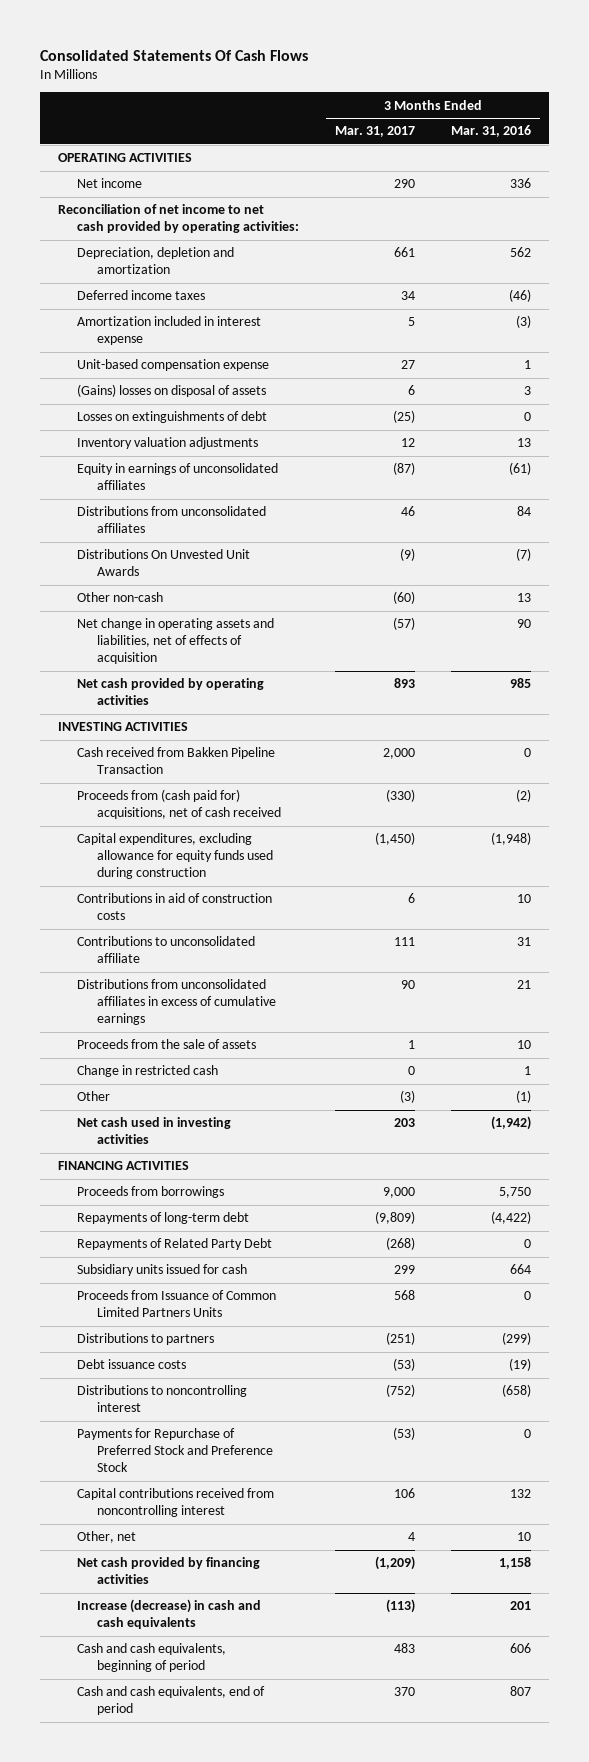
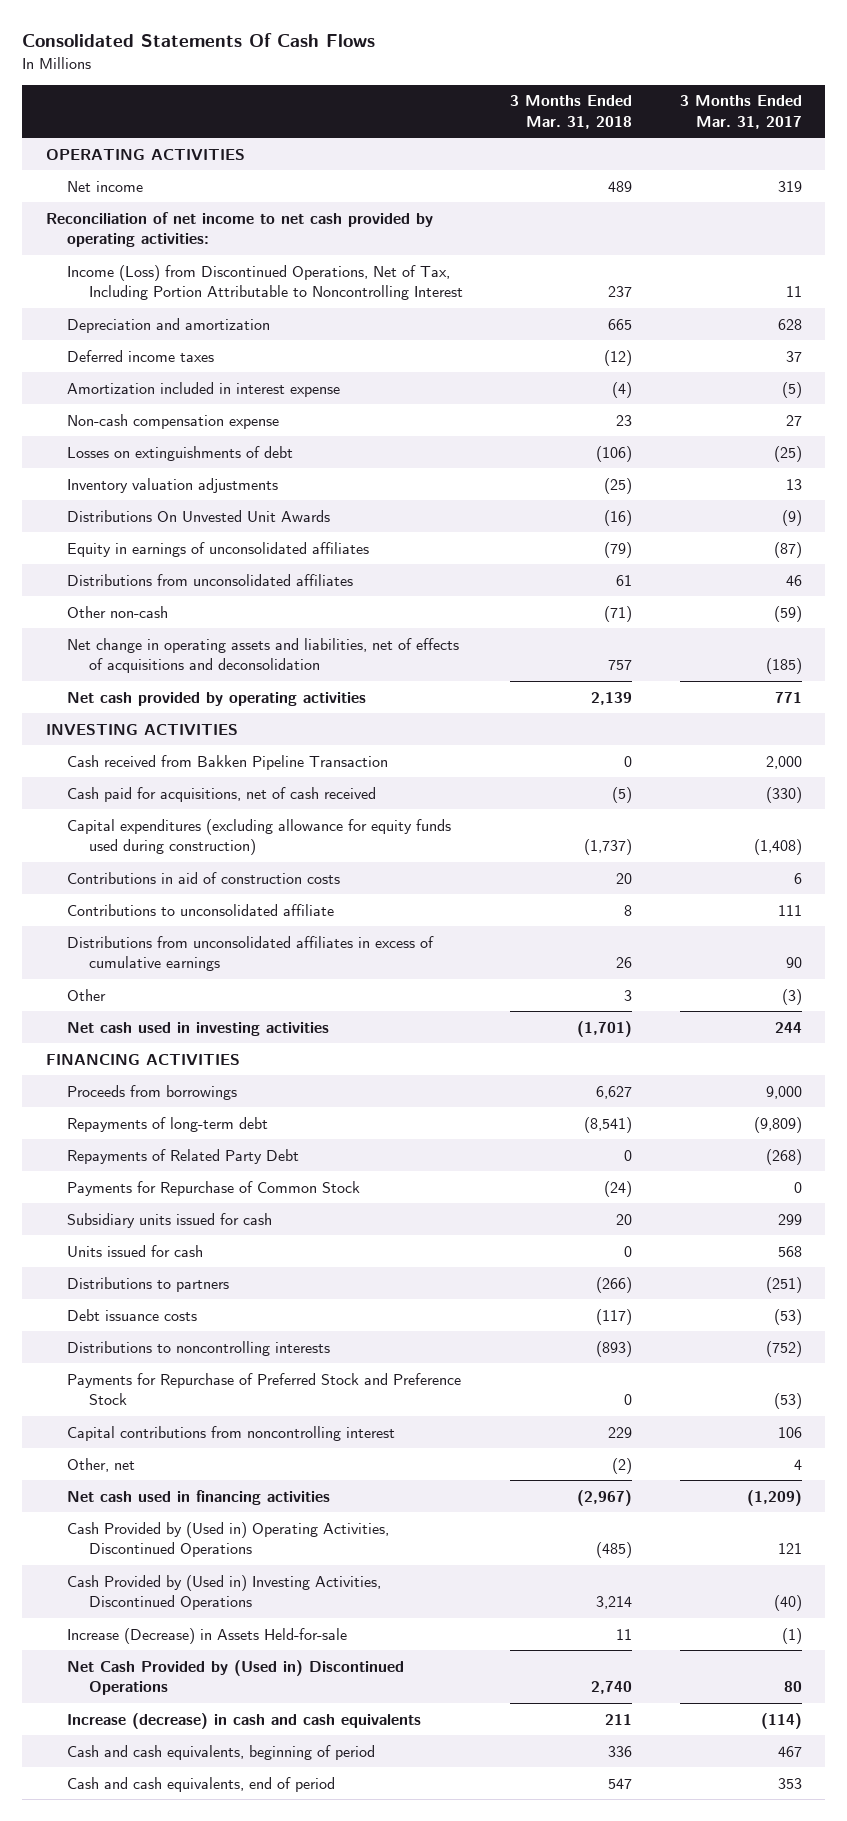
- | 3 Months Ended Mar. 31, 2017 | 3 Months Ended Mar. 31, 2016
+ | 3 Months Ended Mar. 31, 2018 | 3 Months Ended Mar. 31, 2017
- Net income | 290 | 336
+ Net income | 489 | 319
- Depreciation, depletion and amortization | 661 | 562
- Deferred income taxes | 34 | (46)
- Amortization included in interest expense | 5 | (3)
- Unit-based compensation expense | 27 | 1
- (Gains) losses on disposal of assets | 6 | 3
+ Income (Loss) from Discontinued Operations, Net of Tax, Including Portion Attributable to Noncontrolling Interest | 237 | 11
+ Depreciation and amortization | 665 | 628
+ Deferred income taxes | (12) | 37
+ Amortization included in interest expense | (4) | (5)
+ Non-cash compensation expense | 23 | 27
- Inventory valuation adjustments | 12 | 13
+ Inventory valuation adjustments | (25) | 13
moved up: Distributions On Unvested Unit Awards | (16) | (9)
- Other non-cash | (60) | 13
- Net change in operating assets and liabilities, net of effects of acquisition | (57) | 90
- Net cash provided by operating activities | 893 | 985
+ Other non-cash | (71) | (59)
+ Net change in operating assets and liabilities, net of effects of acquisitions and deconsolidation | 757 | (185)
+ Net cash provided by operating activities | 2,139 | 771
- Proceeds from (cash paid for) acquisitions, net of cash received | (330) | (2)
- Capital expenditures, excluding allowance for equity funds used during construction | (1,450) | (1,948)
+ Cash paid for acquisitions, net of cash received | (5) | (330)
+ Capital expenditures (excluding allowance for equity funds used during construction) | (1,737) | (1,408)
- Proceeds from the sale of assets | 1 | 10
- Change in restricted cash | 0 | 1
- Net cash used in investing activities | 203 | (1,942)
+ Net cash used in investing activities | (1,701) | 244
+ Payments for Repurchase of Common Stock | (24) | 0
- Proceeds from Issuance of Common Limited Partners Units | 568 | 0
+ Units issued for cash | 0 | 568
- Distributions to noncontrolling interest | (752) | (658)
+ Distributions to noncontrolling interests | (893) | (752)
- Capital contributions received from noncontrolling interest | 106 | 132
+ Capital contributions from noncontrolling interest | 229 | 106
- Net cash provided by financing activities | (1,209) | 1,158
- Increase (decrease) in cash and cash equivalents | (113) | 201
- Cash and cash equivalents, beginning of period | 483 | 606
- Cash and cash equivalents, end of period | 370 | 807
+ Net cash used in financing activities | (2,967) | (1,209)
+ Cash Provided by (Used in) Operating Activities, Discontinued Operations | (485) | 121
+ Cash Provided by (Used in) Investing Activities, Discontinued Operations | 3,214 | (40)
+ Increase (Decrease) in Assets Held-for-sale | 11 | (1)
+ Net Cash Provided by (Used in) Discontinued Operations | 2,740 | 80
+ Increase (decrease) in cash and cash equivalents | 211 | (114)
+ Cash and cash equivalents, beginning of period | 336 | 467
+ Cash and cash equivalents, end of period | 547 | 353

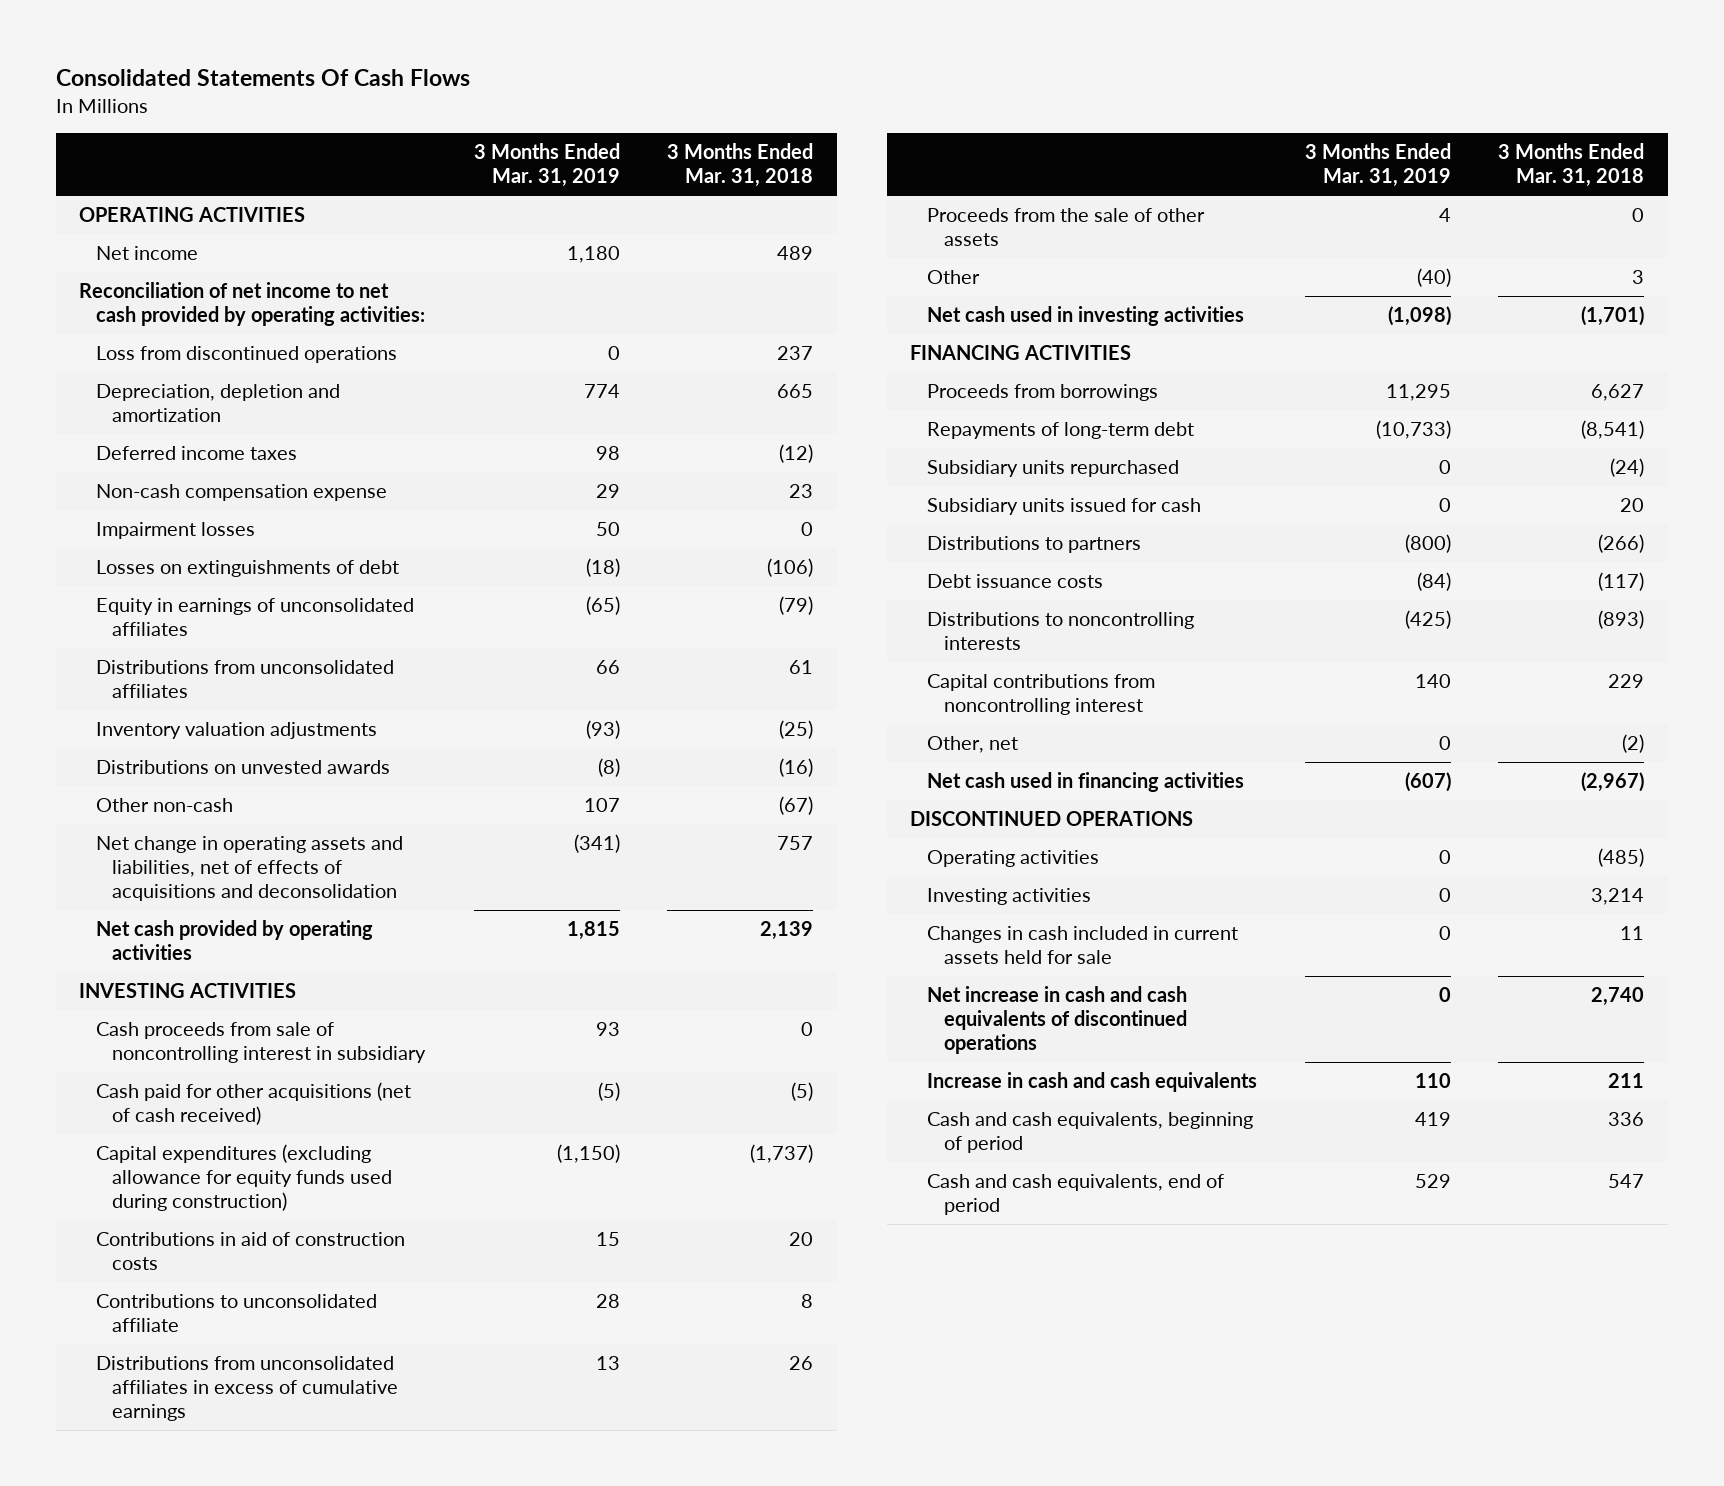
- | 3 Months Ended Mar. 31, 2018 | 3 Months Ended Mar. 31, 2017
+ | 3 Months Ended Mar. 31, 2019 | 3 Months Ended Mar. 31, 2018
- Income (Loss) from Discontinued Operations, Net of Tax, Including Portion Attributable to Noncontrolling Interest | 237 | 11
- Depreciation and amortization | 665 | 628
+ Loss from discontinued operations | 0 | 237
+ Depreciation, depletion and amortization | 774 | 665
- Amortization included in interest expense | (4) | (5)
+ Impairment losses | 50 | 0
- Distributions On Unvested Unit Awards | (16) | (9)
- Other non-cash | (71) | (59)
moved down: Inventory valuation adjustments | (93) | (25)
+ Distributions on unvested awards | (8) | (16)
+ Other non-cash | 107 | (67)
- Cash received from Bakken Pipeline Transaction | 0 | 2,000
- Cash paid for acquisitions, net of cash received | (5) | (330)
+ Cash proceeds from sale of noncontrolling interest in subsidiary | 93 | 0
+ Cash paid for other acquisitions (net of cash received) | (5) | (5)
+ Proceeds from the sale of other assets | 4 | 0
- Repayments of Related Party Debt | 0 | (268)
- Payments for Repurchase of Common Stock | (24) | 0
+ Subsidiary units repurchased | 0 | (24)
- Units issued for cash | 0 | 568
- Payments for Repurchase of Preferred Stock and Preference Stock | 0 | (53)
- Cash Provided by (Used in) Operating Activities, Discontinued Operations | (485) | 121
- Cash Provided by (Used in) Investing Activities, Discontinued Operations | 3,214 | (40)
- Increase (Decrease) in Assets Held-for-sale | 11 | (1)
- Net Cash Provided by (Used in) Discontinued Operations | 2,740 | 80
- Increase (decrease) in cash and cash equivalents | 211 | (114)
+ DISCONTINUED OPERATIONS
+ Operating activities | 0 | (485)
+ Investing activities | 0 | 3,214
+ Changes in cash included in current assets held for sale | 0 | 11
+ Net increase in cash and cash equivalents of discontinued operations | 0 | 2,740
+ Increase in cash and cash equivalents | 110 | 211

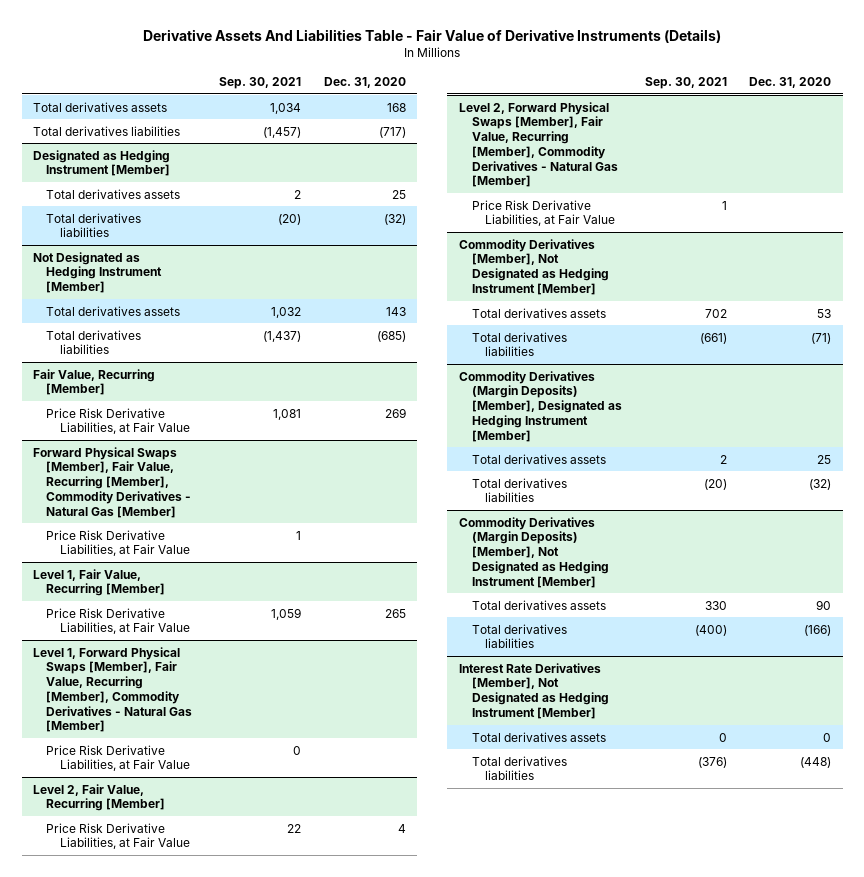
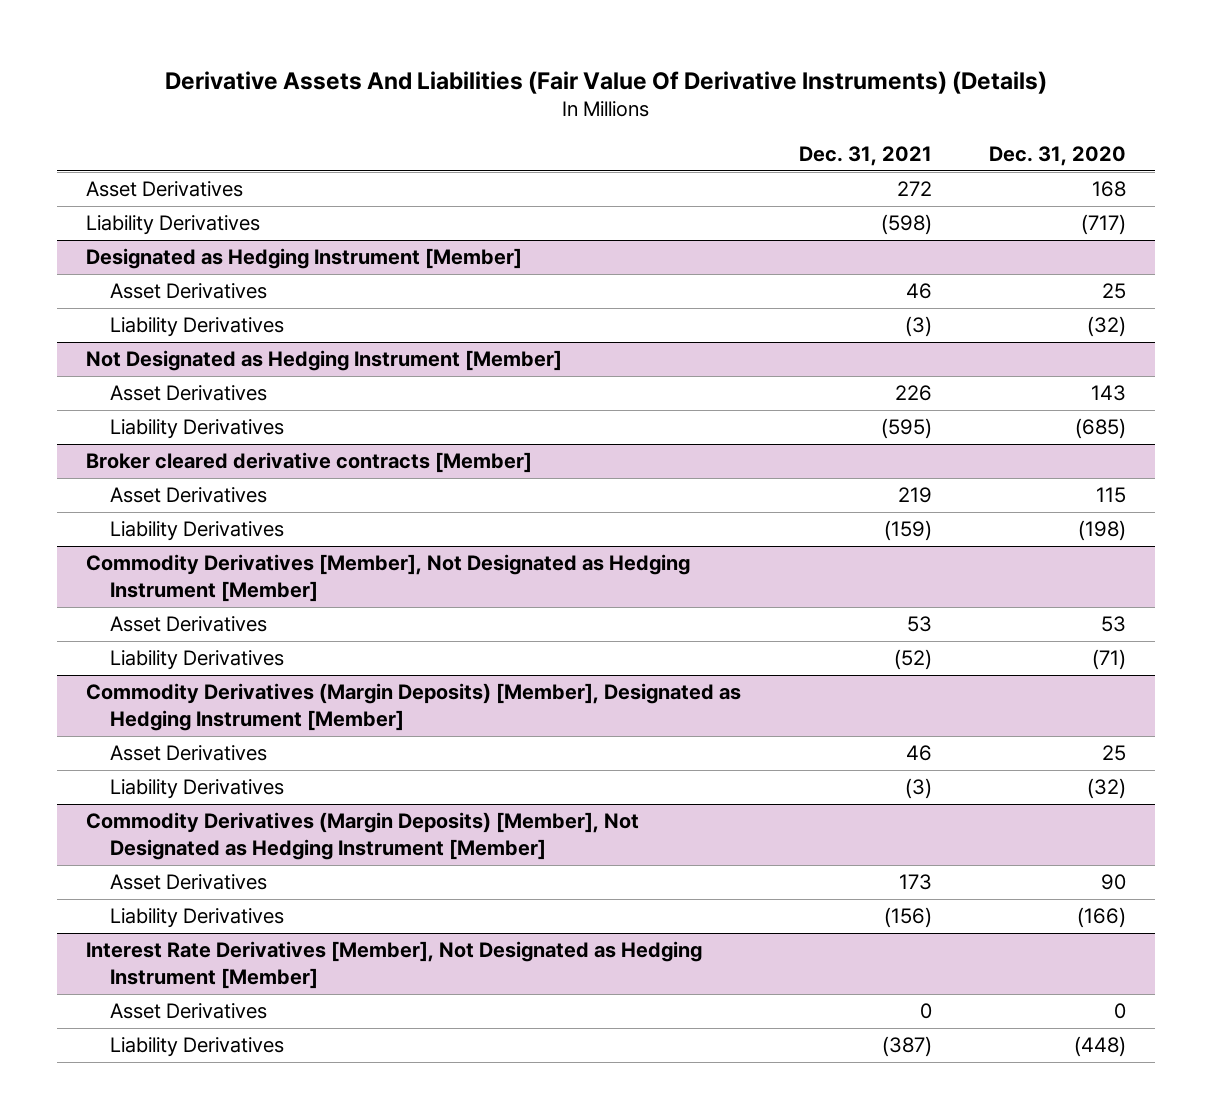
- Derivative Assets And Liabilities Table - Fair Value of Derivative Instruments (Details)
+ Derivative Assets And Liabilities (Fair Value Of Derivative Instruments) (Details)
- | Sep. 30, 2021 | Dec. 31, 2020
+ | Dec. 31, 2021 | Dec. 31, 2020
- Total derivatives assets | 1,034 | 168
- Total derivatives liabilities | (1,457) | (717)
+ Asset Derivatives | 272 | 168
+ Liability Derivatives | (598) | (717)
@ Designated as Hedging Instrument [Member]
- Total derivatives assets | 2 | 25
- Total derivatives liabilities | (20) | (32)
+ Asset Derivatives | 46 | 25
+ Liability Derivatives | (3) | (32)
@ Not Designated as Hedging Instrument [Member]
- Total derivatives assets | 1,032 | 143
- Total derivatives liabilities | (1,437) | (685)
- Fair Value, Recurring [Member]
- Price Risk Derivative Liabilities, at Fair Value | 1,081 | 269
- Forward Physical Swaps [Member], Fair Value, Recurring [Member], Commodity Derivatives - Natural Gas [Member]
- Price Risk Derivative Liabilities, at Fair Value | 1 |
- Level 1, Fair Value, Recurring [Member]
- Price Risk Derivative Liabilities, at Fair Value | 1,059 | 265
- Level 1, Forward Physical Swaps [Member], Fair Value, Recurring [Member], Commodity Derivatives - Natural Gas [Member]
- Price Risk Derivative Liabilities, at Fair Value | 0 |
- Level 2, Fair Value, Recurring [Member]
- Price Risk Derivative Liabilities, at Fair Value | 22 | 4
- Level 2, Forward Physical Swaps [Member], Fair Value, Recurring [Member], Commodity Derivatives - Natural Gas [Member]
- Price Risk Derivative Liabilities, at Fair Value | 1 |
@ Not Designated as Hedging Instrument [Member]
+ Asset Derivatives | 226 | 143
+ Liability Derivatives | (595) | (685)
+ Broker cleared derivative contracts [Member]
+ Asset Derivatives | 219 | 115
+ Liability Derivatives | (159) | (198)
@ Commodity Derivatives [Member], Not Designated as Hedging Instrument [Member]
- Total derivatives assets | 702 | 53
- Total derivatives liabilities | (661) | (71)
+ Asset Derivatives | 53 | 53
+ Liability Derivatives | (52) | (71)
@ Commodity Derivatives (Margin Deposits) [Member], Designated as Hedging Instrument [Member]
- Total derivatives assets | 2 | 25
- Total derivatives liabilities | (20) | (32)
+ Asset Derivatives | 46 | 25
+ Liability Derivatives | (3) | (32)
@ Commodity Derivatives (Margin Deposits) [Member], Not Designated as Hedging Instrument [Member]
- Total derivatives assets | 330 | 90
- Total derivatives liabilities | (400) | (166)
+ Asset Derivatives | 173 | 90
+ Liability Derivatives | (156) | (166)
@ Interest Rate Derivatives [Member], Not Designated as Hedging Instrument [Member]
- Total derivatives assets | 0 | 0
- Total derivatives liabilities | (376) | (448)
+ Asset Derivatives | 0 | 0
+ Liability Derivatives | (387) | (448)

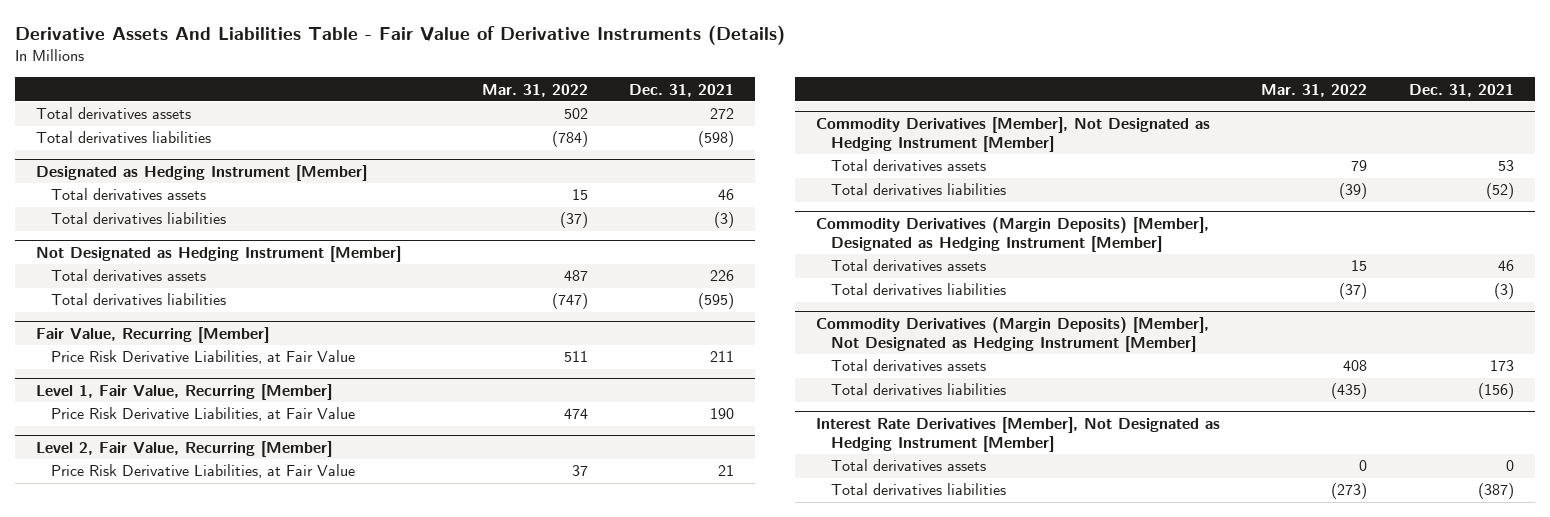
- Derivative Assets And Liabilities (Fair Value Of Derivative Instruments) (Details)
+ Derivative Assets And Liabilities Table - Fair Value of Derivative Instruments (Details)
- | Dec. 31, 2021 | Dec. 31, 2020
+ | Mar. 31, 2022 | Dec. 31, 2021
- Asset Derivatives | 272 | 168
- Liability Derivatives | (598) | (717)
+ Total derivatives assets | 502 | 272
+ Total derivatives liabilities | (784) | (598)
@ Designated as Hedging Instrument [Member]
- Asset Derivatives | 46 | 25
- Liability Derivatives | (3) | (32)
+ Total derivatives assets | 15 | 46
+ Total derivatives liabilities | (37) | (3)
@ Not Designated as Hedging Instrument [Member]
- Asset Derivatives | 226 | 143
- Liability Derivatives | (595) | (685)
- Broker cleared derivative contracts [Member]
- Asset Derivatives | 219 | 115
- Liability Derivatives | (159) | (198)
@ Not Designated as Hedging Instrument [Member]
+ Total derivatives assets | 487 | 226
+ Total derivatives liabilities | (747) | (595)
+ Fair Value, Recurring [Member]
+ Price Risk Derivative Liabilities, at Fair Value | 511 | 211
+ Level 1, Fair Value, Recurring [Member]
+ Price Risk Derivative Liabilities, at Fair Value | 474 | 190
+ Level 2, Fair Value, Recurring [Member]
+ Price Risk Derivative Liabilities, at Fair Value | 37 | 21
@ Commodity Derivatives [Member], Not Designated as Hedging Instrument [Member]
- Asset Derivatives | 53 | 53
- Liability Derivatives | (52) | (71)
+ Total derivatives assets | 79 | 53
+ Total derivatives liabilities | (39) | (52)
@ Commodity Derivatives (Margin Deposits) [Member], Designated as Hedging Instrument [Member]
- Asset Derivatives | 46 | 25
- Liability Derivatives | (3) | (32)
+ Total derivatives assets | 15 | 46
+ Total derivatives liabilities | (37) | (3)
@ Commodity Derivatives (Margin Deposits) [Member], Not Designated as Hedging Instrument [Member]
- Asset Derivatives | 173 | 90
- Liability Derivatives | (156) | (166)
+ Total derivatives assets | 408 | 173
+ Total derivatives liabilities | (435) | (156)
@ Interest Rate Derivatives [Member], Not Designated as Hedging Instrument [Member]
- Asset Derivatives | 0 | 0
- Liability Derivatives | (387) | (448)
+ Total derivatives assets | 0 | 0
+ Total derivatives liabilities | (273) | (387)

